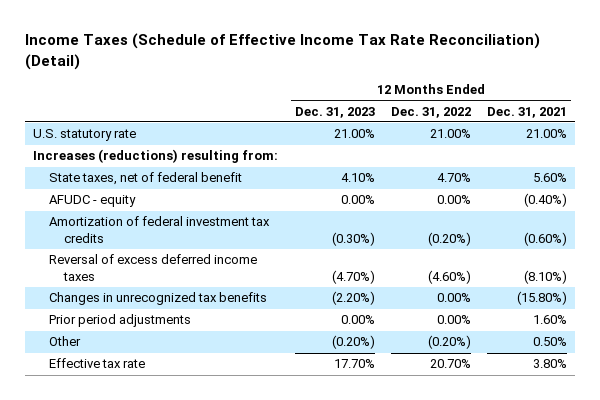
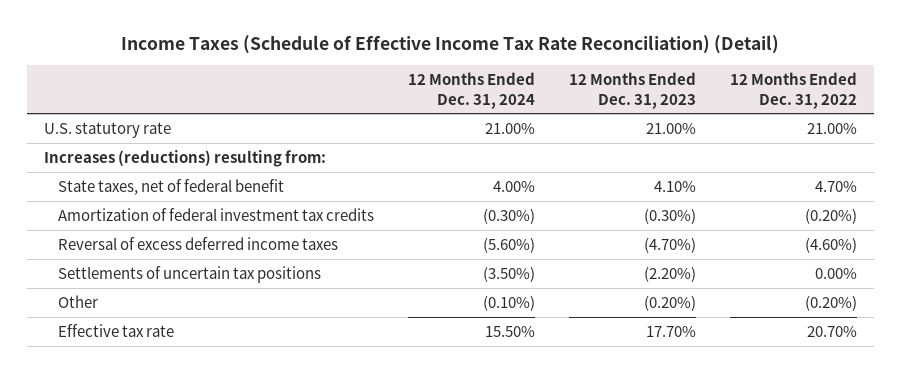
- | 12 Months Ended Dec. 31, 2023 | 12 Months Ended Dec. 31, 2022 | 12 Months Ended Dec. 31, 2021
+ | 12 Months Ended Dec. 31, 2024 | 12 Months Ended Dec. 31, 2023 | 12 Months Ended Dec. 31, 2022
- AFUDC - equity | 0.00% | 0.00% | (0.40%)
- Changes in unrecognized tax benefits | (2.20%) | 0.00% | (15.80%)
- Prior period adjustments | 0.00% | 0.00% | 1.60%
+ Settlements of uncertain tax positions | (3.50%) | (2.20%) | 0.00%

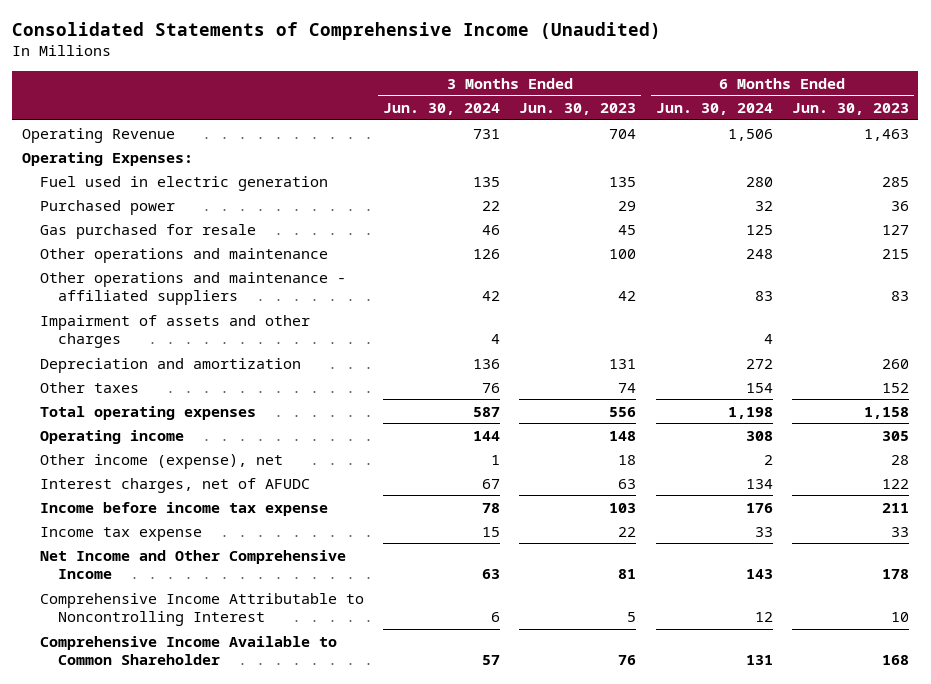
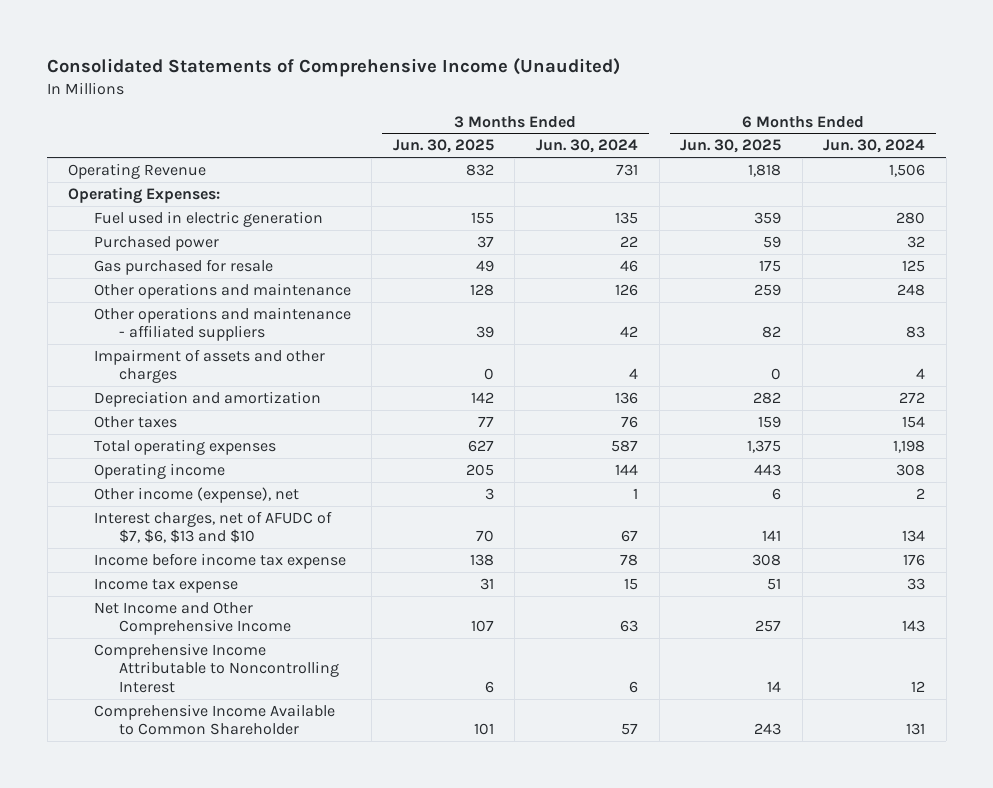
- | 3 Months Ended Jun. 30, 2024 | 3 Months Ended Jun. 30, 2023 | 6 Months Ended Jun. 30, 2024 | 6 Months Ended Jun. 30, 2023
+ | 3 Months Ended Jun. 30, 2025 | 3 Months Ended Jun. 30, 2024 | 6 Months Ended Jun. 30, 2025 | 6 Months Ended Jun. 30, 2024
- Interest charges, net of AFUDC | 67 | 63 | 134 | 122
+ Interest charges, net of AFUDC of $7, $6, $13 and $10 | 70 | 67 | 141 | 134

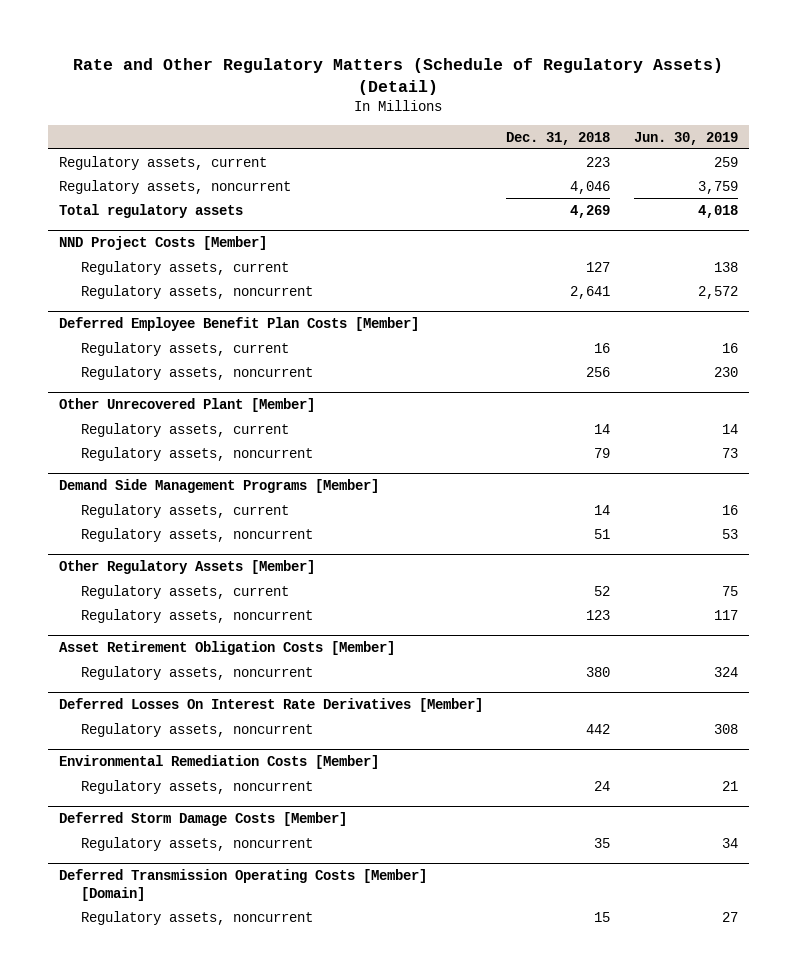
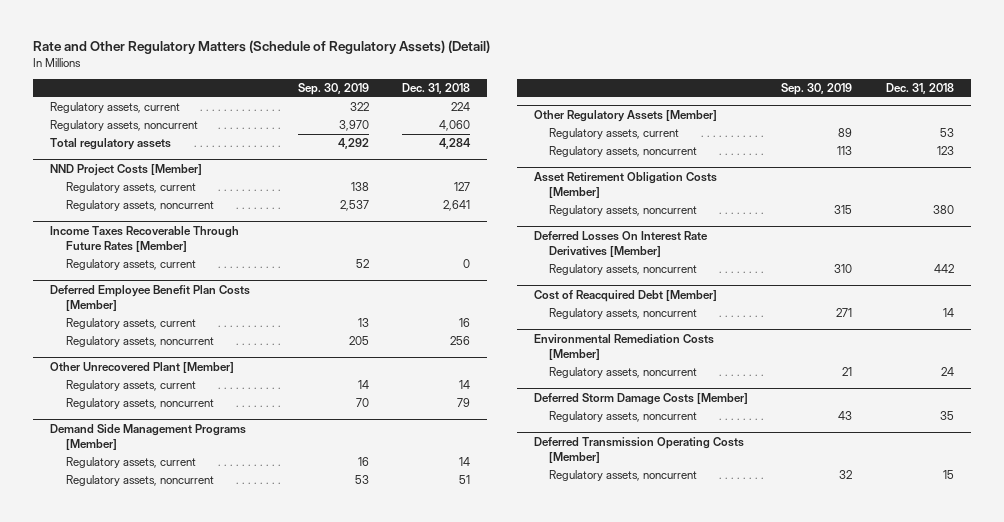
- | Dec. 31, 2018 | Jun. 30, 2019
+ | Sep. 30, 2019 | Dec. 31, 2018
- Regulatory assets, current | 223 | 259
- Regulatory assets, noncurrent | 4,046 | 3,759
- Total regulatory assets | 4,269 | 4,018
+ Regulatory assets, current | 322 | 224
+ Regulatory assets, noncurrent | 3,970 | 4,060
+ Total regulatory assets | 4,292 | 4,284
+ Income Taxes Recoverable Through Future Rates [Member]
+ Regulatory assets, current | 52 | 0
@ Other Regulatory Assets [Member]
- Regulatory assets, current | 52 | 75
+ Regulatory assets, current | 89 | 53
+ Cost of Reacquired Debt [Member]
+ Regulatory assets, noncurrent | 271 | 14
- Deferred Transmission Operating Costs [Member] [Domain]
+ Deferred Transmission Operating Costs [Member]

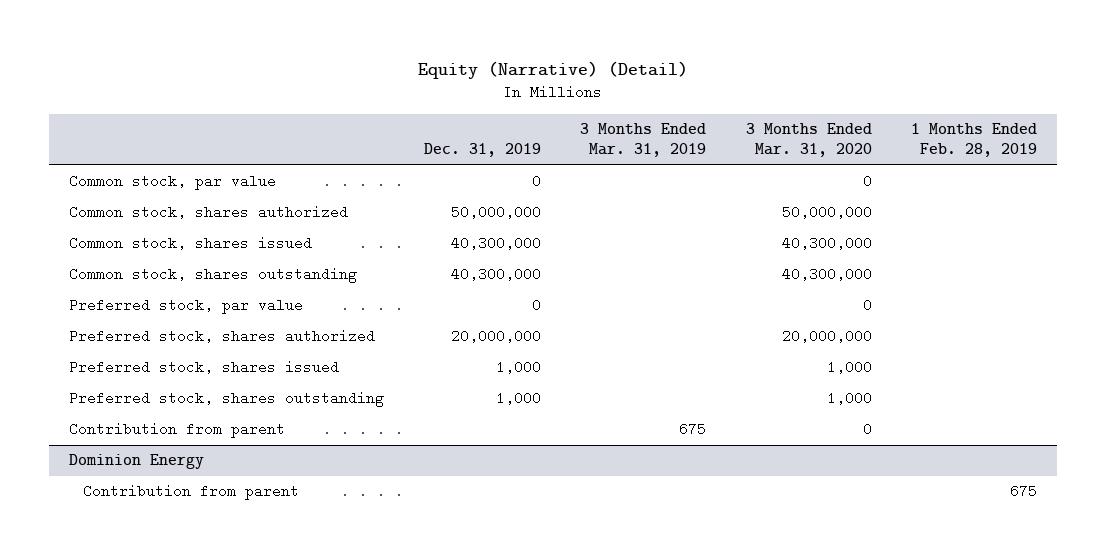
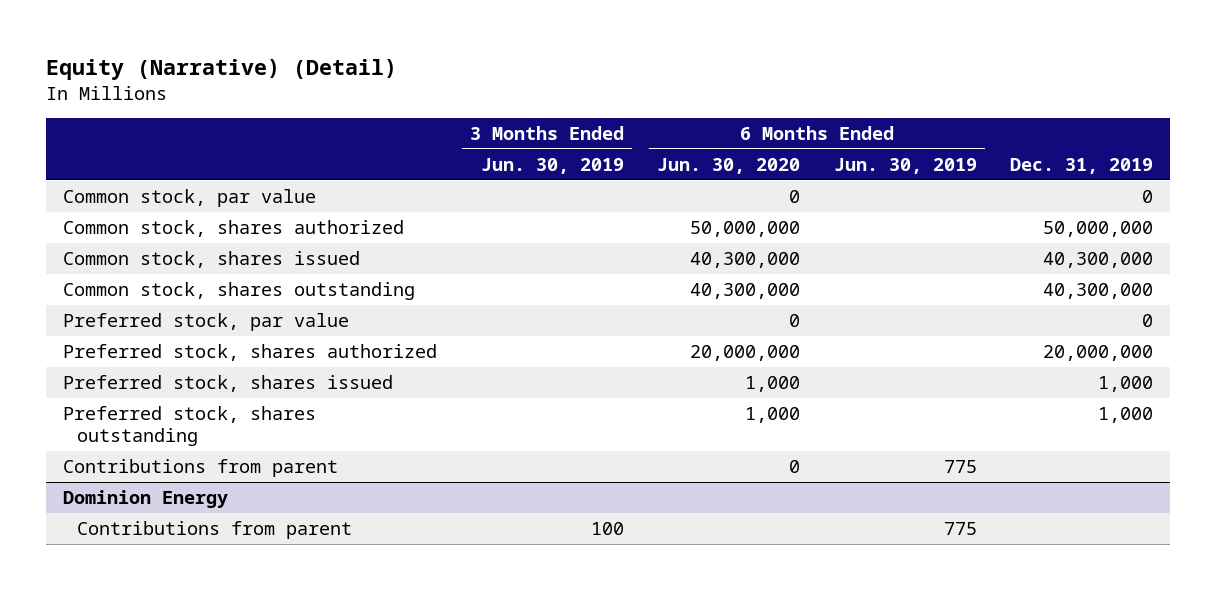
- | Dec. 31, 2019 | 3 Months Ended Mar. 31, 2019 | 3 Months Ended Mar. 31, 2020 | 1 Months Ended Feb. 28, 2019
+ | 3 Months Ended Jun. 30, 2019 | 6 Months Ended Jun. 30, 2020 | 6 Months Ended Jun. 30, 2019 | Dec. 31, 2019
- Contribution from parent | | 675 | 0 |
+ Contributions from parent | | 0 | 775 |
@ Dominion Energy
- Contribution from parent | | | | 675
+ Contributions from parent | 100 | | 775 |

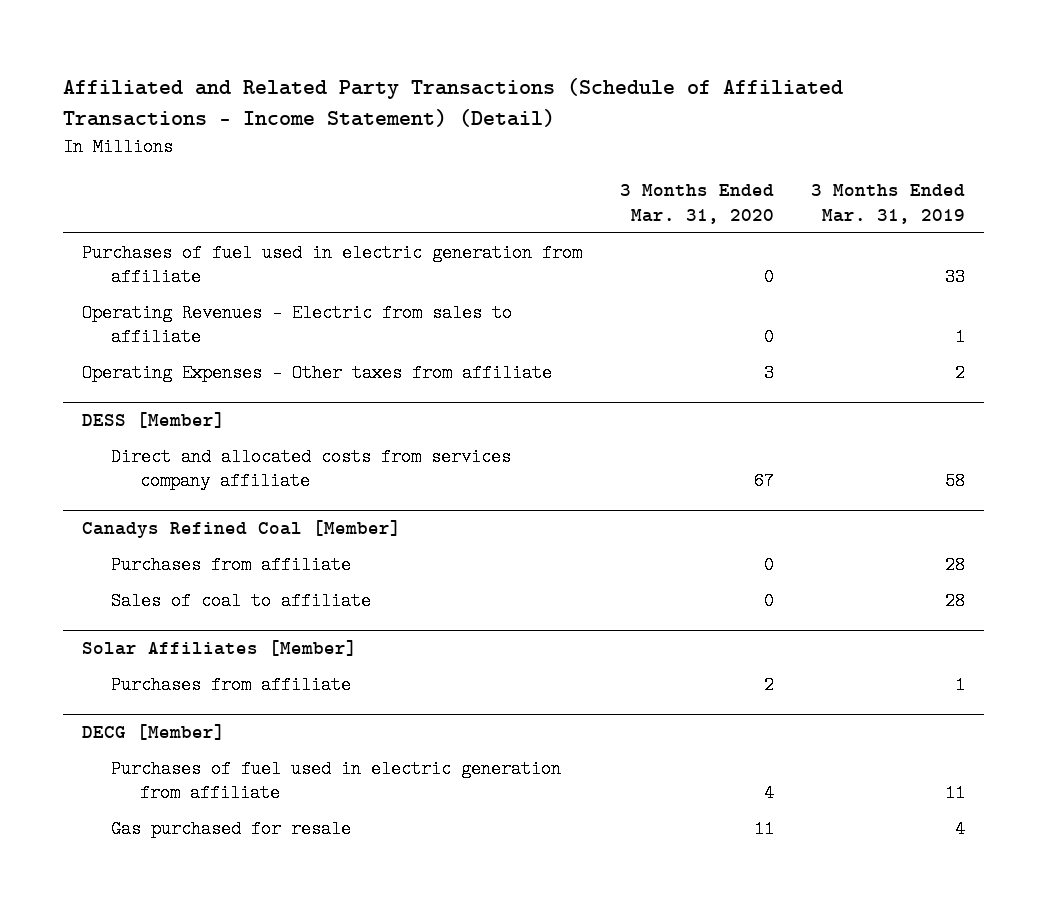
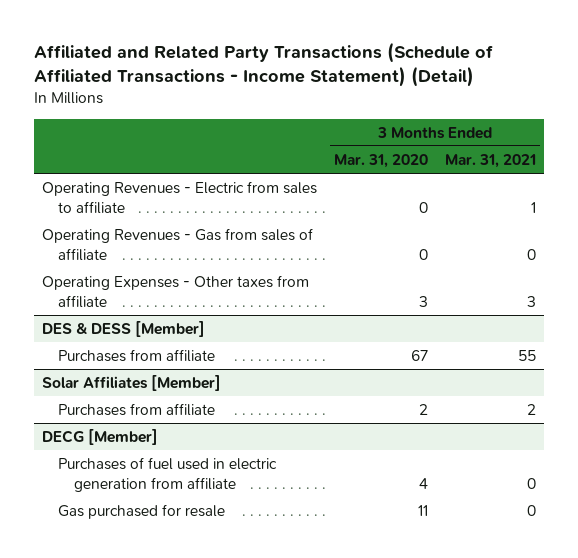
- | 3 Months Ended Mar. 31, 2020 | 3 Months Ended Mar. 31, 2019
+ | 3 Months Ended Mar. 31, 2020 | 3 Months Ended Mar. 31, 2021
- Purchases of fuel used in electric generation from affiliate | 0 | 33
+ Operating Revenues - Gas from sales of affiliate | 0 | 0
- DESS [Member]
- Direct and allocated costs from services company affiliate | 67 | 58
- Canadys Refined Coal [Member]
- Purchases from affiliate | 0 | 28
- Sales of coal to affiliate | 0 | 28
+ DES & DESS [Member]
+ Purchases from affiliate | 67 | 55

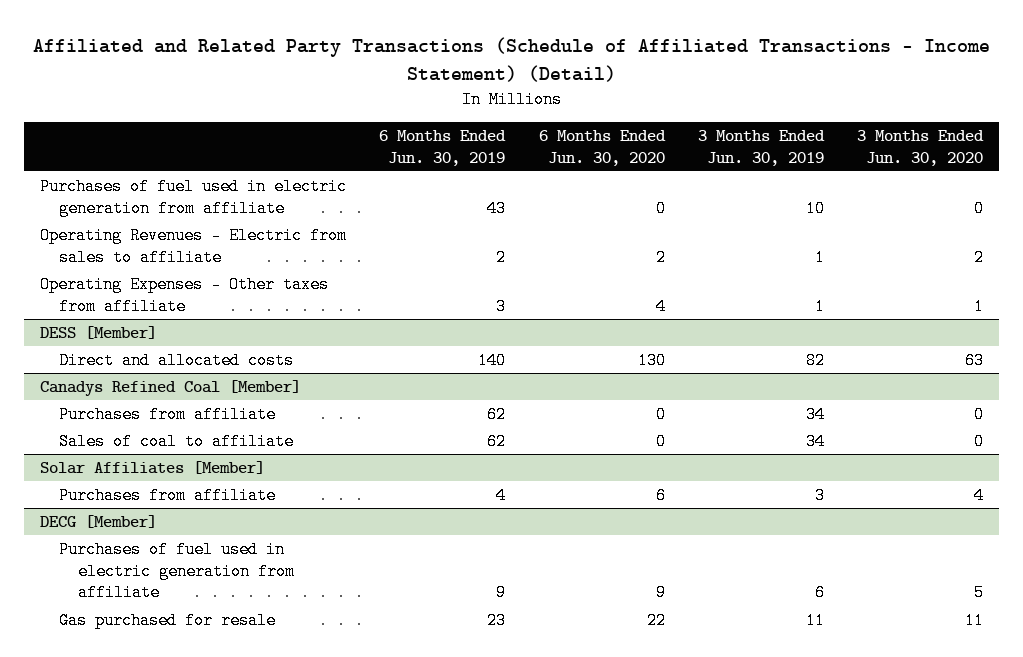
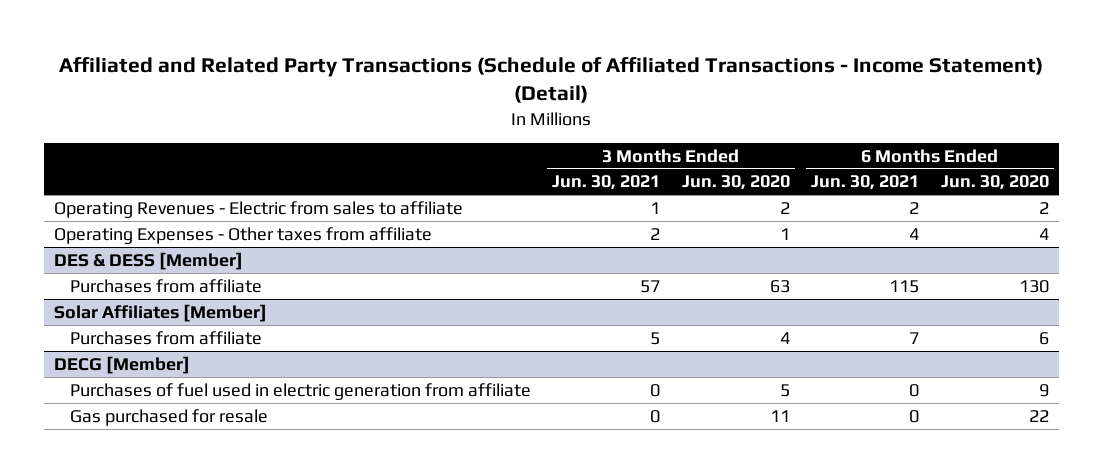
- | 6 Months Ended Jun. 30, 2019 | 6 Months Ended Jun. 30, 2020 | 3 Months Ended Jun. 30, 2019 | 3 Months Ended Jun. 30, 2020
+ | 3 Months Ended Jun. 30, 2021 | 3 Months Ended Jun. 30, 2020 | 6 Months Ended Jun. 30, 2021 | 6 Months Ended Jun. 30, 2020
- Purchases of fuel used in electric generation from affiliate | 43 | 0 | 10 | 0
- DESS [Member]
- Direct and allocated costs | 140 | 130 | 82 | 63
- Canadys Refined Coal [Member]
- Purchases from affiliate | 62 | 0 | 34 | 0
- Sales of coal to affiliate | 62 | 0 | 34 | 0
+ DES & DESS [Member]
+ Purchases from affiliate | 57 | 63 | 115 | 130

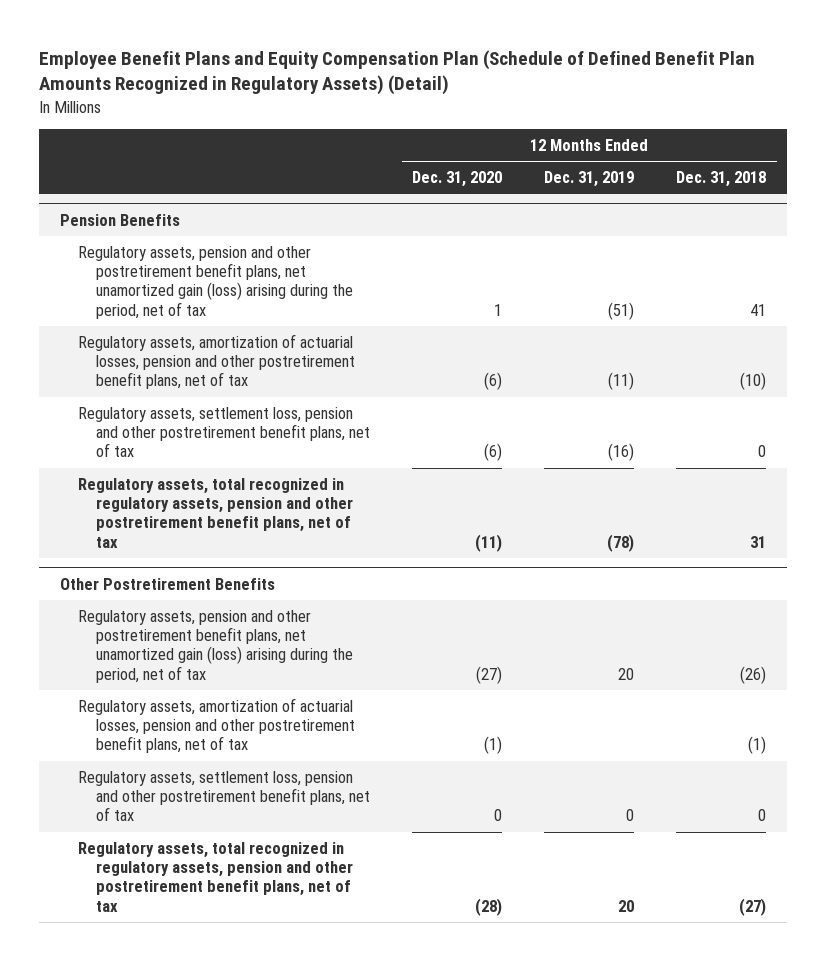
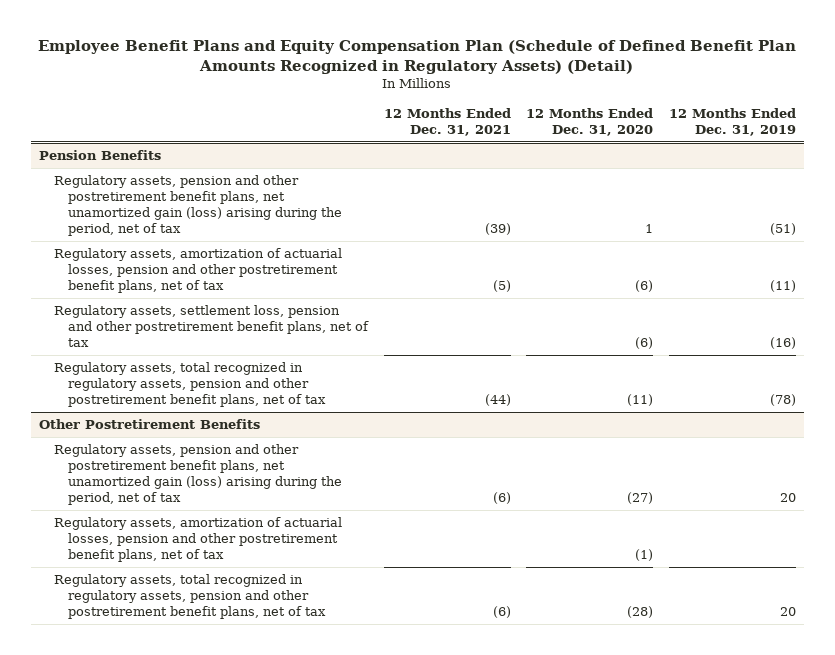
- | 12 Months Ended Dec. 31, 2020 | 12 Months Ended Dec. 31, 2019 | 12 Months Ended Dec. 31, 2018
+ | 12 Months Ended Dec. 31, 2021 | 12 Months Ended Dec. 31, 2020 | 12 Months Ended Dec. 31, 2019
@ Other Postretirement Benefits
- Regulatory assets, settlement loss, pension and other postretirement benefit plans, net of tax | 0 | 0 | 0

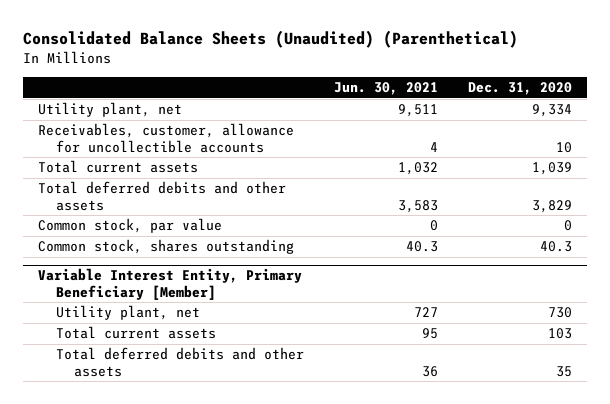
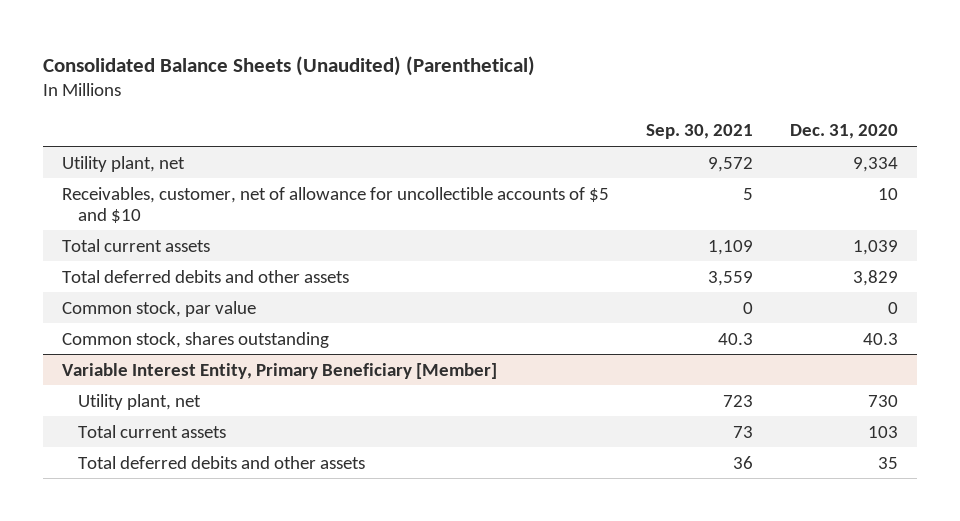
- | Jun. 30, 2021 | Dec. 31, 2020
+ | Sep. 30, 2021 | Dec. 31, 2020
- Receivables, customer, allowance for uncollectible accounts | 4 | 10
+ Receivables, customer, net of allowance for uncollectible accounts of $5 and $10 | 5 | 10

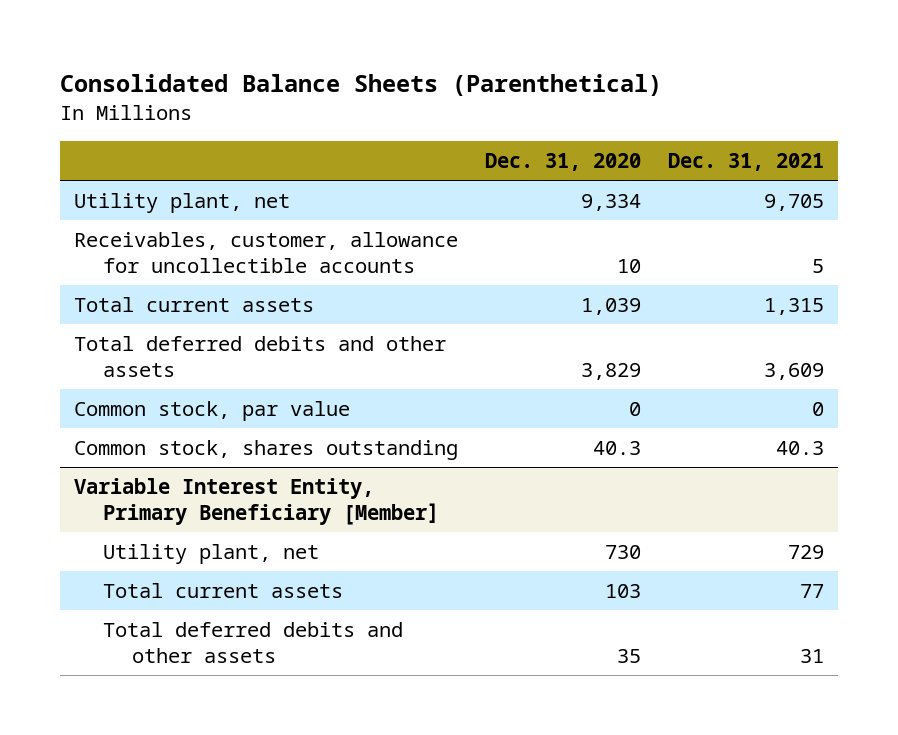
- Consolidated Balance Sheets (Unaudited) (Parenthetical)
+ Consolidated Balance Sheets (Parenthetical)
- | Sep. 30, 2021 | Dec. 31, 2020
+ | Dec. 31, 2020 | Dec. 31, 2021
- Receivables, customer, net of allowance for uncollectible accounts of $5 and $10 | 5 | 10
+ Receivables, customer, allowance for uncollectible accounts | 10 | 5

